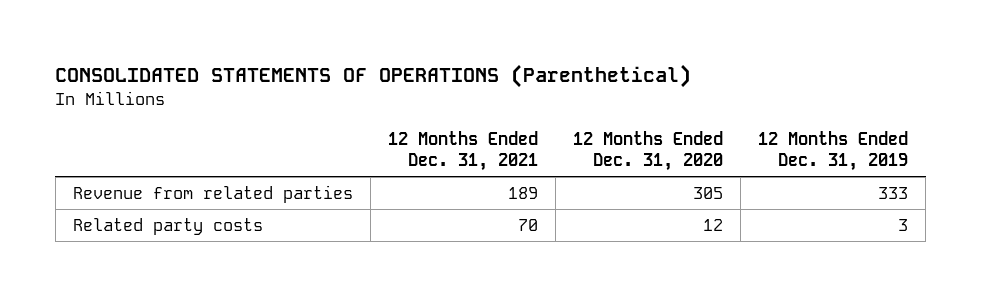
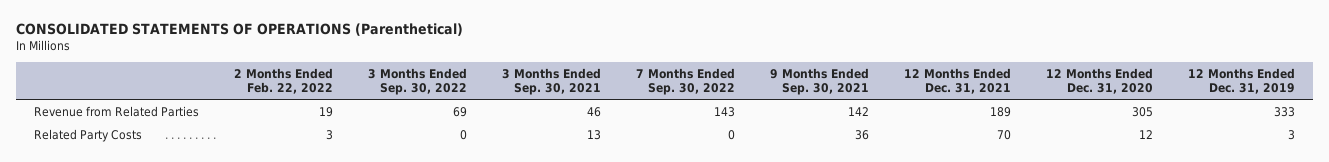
- | 12 Months Ended Dec. 31, 2021 | 12 Months Ended Dec. 31, 2020 | 12 Months Ended Dec. 31, 2019
+ | 2 Months Ended Feb. 22, 2022 | 3 Months Ended Sep. 30, 2022 | 3 Months Ended Sep. 30, 2021 | 7 Months Ended Sep. 30, 2022 | 9 Months Ended Sep. 30, 2021 | 12 Months Ended Dec. 31, 2021 | 12 Months Ended Dec. 31, 2020 | 12 Months Ended Dec. 31, 2019
- Revenue from related parties | 189 | 305 | 333
- Related party costs | 70 | 12 | 3
+ Revenue from Related Parties | 19 | 69 | 46 | 143 | 142 | 189 | 305 | 333
+ Related Party Costs | 3 | 0 | 13 | 0 | 36 | 70 | 12 | 3

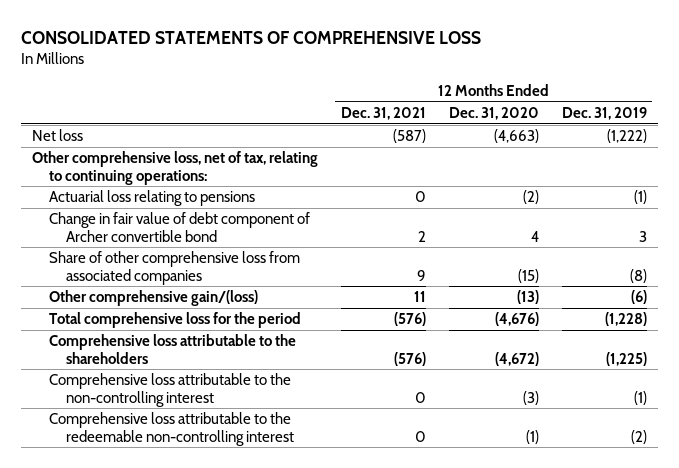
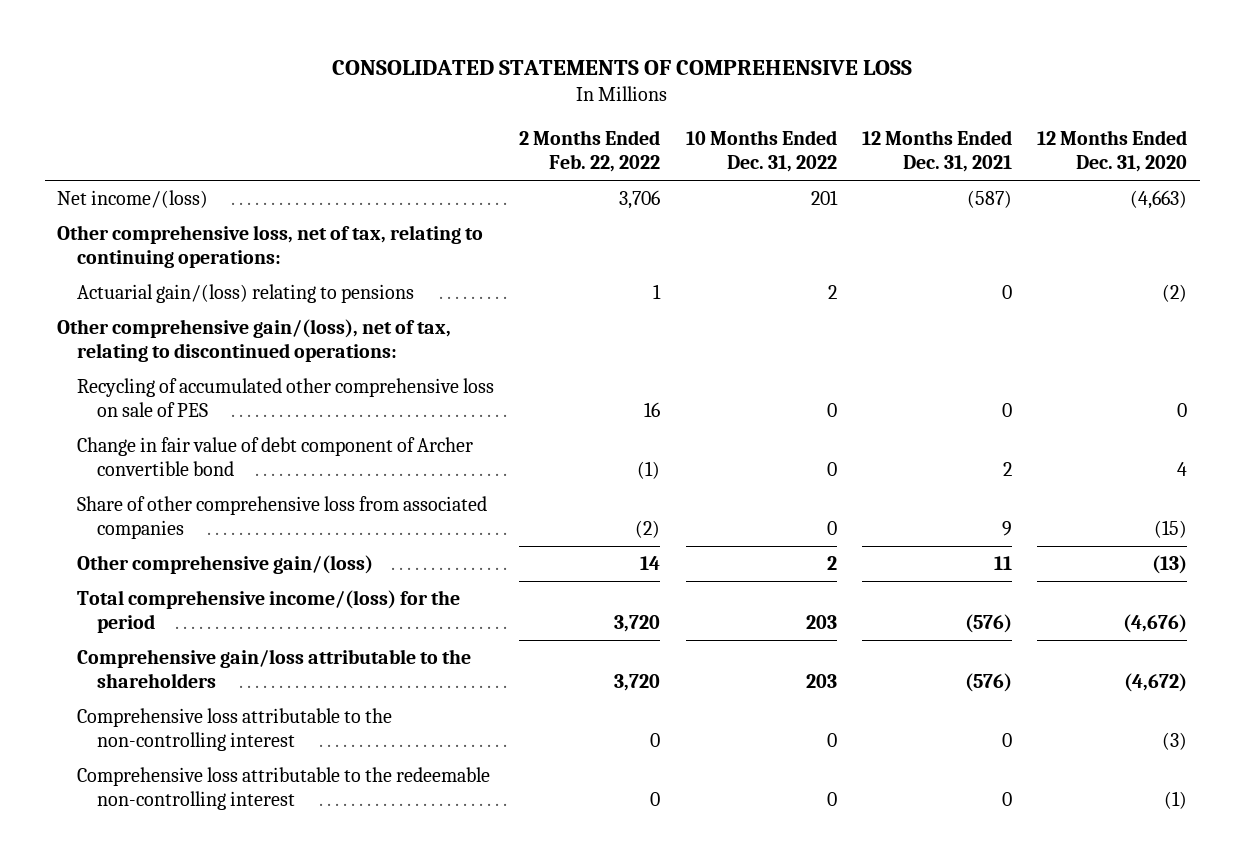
- | 12 Months Ended Dec. 31, 2021 | 12 Months Ended Dec. 31, 2020 | 12 Months Ended Dec. 31, 2019
+ | 2 Months Ended Feb. 22, 2022 | 10 Months Ended Dec. 31, 2022 | 12 Months Ended Dec. 31, 2021 | 12 Months Ended Dec. 31, 2020
- Net loss | (587) | (4,663) | (1,222)
+ Net income/(loss) | 3,706 | 201 | (587) | (4,663)
- Actuarial loss relating to pensions | 0 | (2) | (1)
+ Actuarial gain/(loss) relating to pensions | 1 | 2 | 0 | (2)
+ Other comprehensive gain/(loss), net of tax, relating to discontinued operations:
+ Recycling of accumulated other comprehensive loss on sale of PES | 16 | 0 | 0 | 0
- Total comprehensive loss for the period | (576) | (4,676) | (1,228)
- Comprehensive loss attributable to the shareholders | (576) | (4,672) | (1,225)
+ Total comprehensive income/(loss) for the period | 3,720 | 203 | (576) | (4,676)
+ Comprehensive gain/loss attributable to the shareholders | 3,720 | 203 | (576) | (4,672)

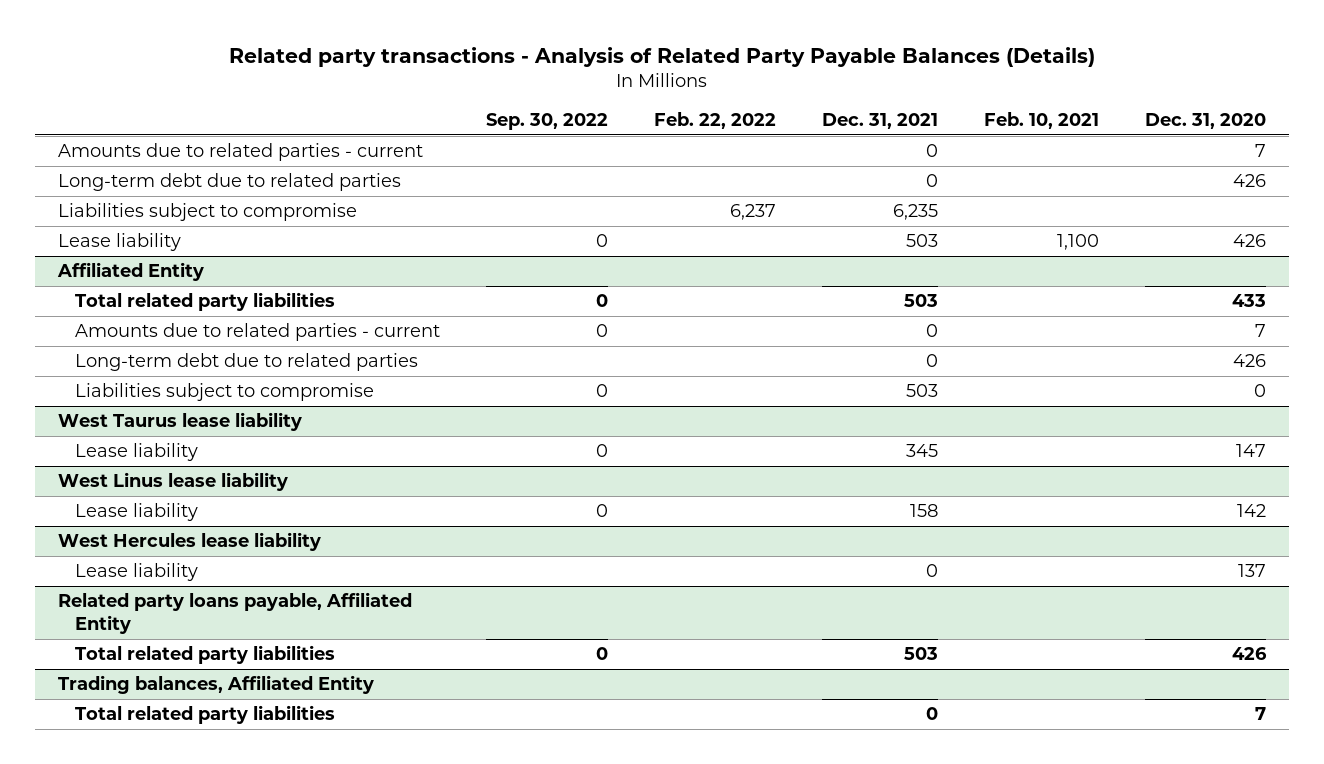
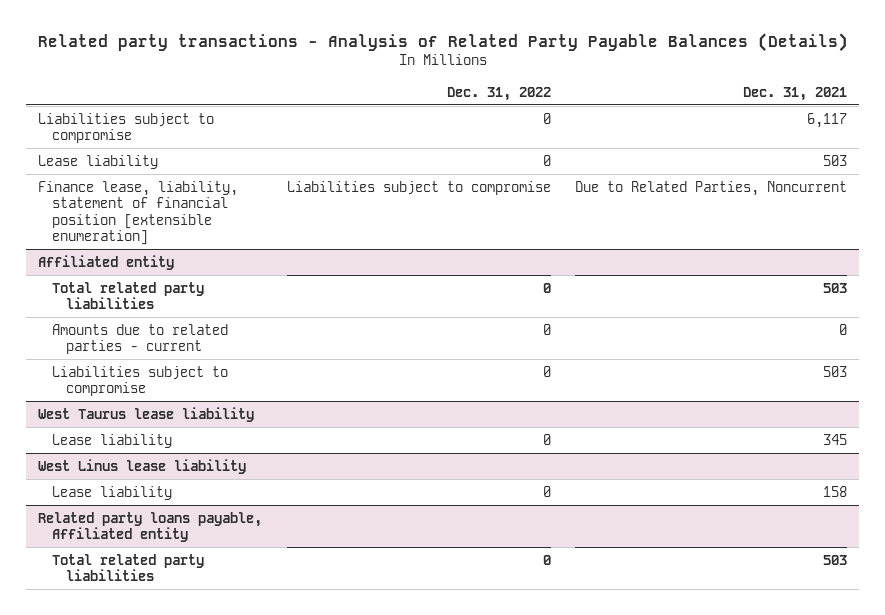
- | Sep. 30, 2022 | Feb. 22, 2022 | Dec. 31, 2021 | Feb. 10, 2021 | Dec. 31, 2020
+ | Dec. 31, 2022 | Dec. 31, 2021
- Amounts due to related parties - current | | | 0 | | 7
- Long-term debt due to related parties | | | 0 | | 426
- Liabilities subject to compromise | | 6,237 | 6,235 | |
+ Liabilities subject to compromise | 0 | 6,117
- Affiliated Entity
+ Finance lease, liability, statement of financial position [extensible enumeration] | Liabilities subject to compromise | Due to Related Parties, Noncurrent
+ Affiliated entity
- Long-term debt due to related parties | | | 0 | | 426
- West Hercules lease liability
- Lease liability | | | 0 | | 137
- Related party loans payable, Affiliated Entity
+ Related party loans payable, Affiliated entity
- Trading balances, Affiliated Entity
- Total related party liabilities | | | 0 | | 7

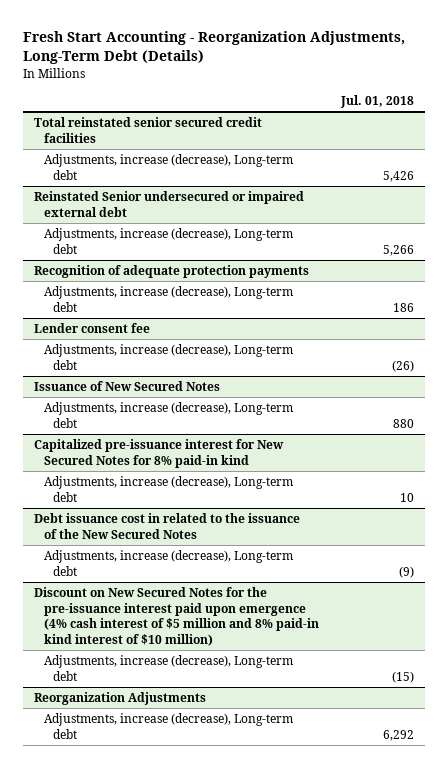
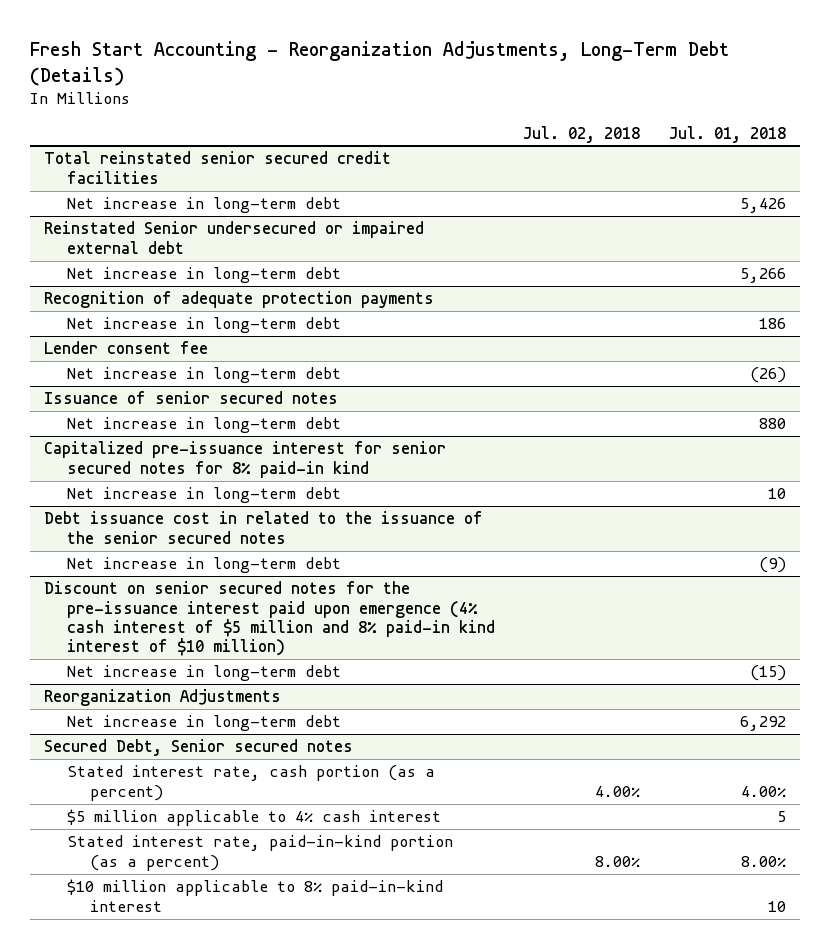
- | Jul. 01, 2018
+ | Jul. 02, 2018 | Jul. 01, 2018
@ Total reinstated senior secured credit facilities
- Adjustments, increase (decrease), Long-term debt | 5,426
+ Net increase in long-term debt | | 5,426
@ Reinstated Senior undersecured or impaired external debt
- Adjustments, increase (decrease), Long-term debt | 5,266
+ Net increase in long-term debt | | 5,266
@ Recognition of adequate protection payments
- Adjustments, increase (decrease), Long-term debt | 186
+ Net increase in long-term debt | | 186
@ Lender consent fee
- Adjustments, increase (decrease), Long-term debt | (26)
- Issuance of New Secured Notes
- Adjustments, increase (decrease), Long-term debt | 880
- Capitalized pre-issuance interest for New Secured Notes for 8% paid-in kind
- Adjustments, increase (decrease), Long-term debt | 10
- Debt issuance cost in related to the issuance of the New Secured Notes
- Adjustments, increase (decrease), Long-term debt | (9)
- Discount on New Secured Notes for the pre-issuance interest paid upon emergence (4% cash interest of $5 million and 8% paid-in kind interest of $10 million)
- Adjustments, increase (decrease), Long-term debt | (15)
@ Lender consent fee
+ Net increase in long-term debt | | (26)
+ Issuance of senior secured notes
+ Net increase in long-term debt | | 880
+ Capitalized pre-issuance interest for senior secured notes for 8% paid-in kind
+ Net increase in long-term debt | | 10
+ Debt issuance cost in related to the issuance of the senior secured notes
+ Net increase in long-term debt | | (9)
+ Discount on senior secured notes for the pre-issuance interest paid upon emergence (4% cash interest of $5 million and 8% paid-in kind interest of $10 million)
+ Net increase in long-term debt | | (15)
@ Reorganization Adjustments
- Adjustments, increase (decrease), Long-term debt | 6,292
+ Net increase in long-term debt | | 6,292
+ Secured Debt, Senior secured notes
+ Stated interest rate, cash portion (as a percent) | 4.00% | 4.00%
+ $5 million applicable to 4% cash interest | | 5
+ Stated interest rate, paid-in-kind portion (as a percent) | 8.00% | 8.00%
+ $10 million applicable to 8% paid-in-kind interest | | 10

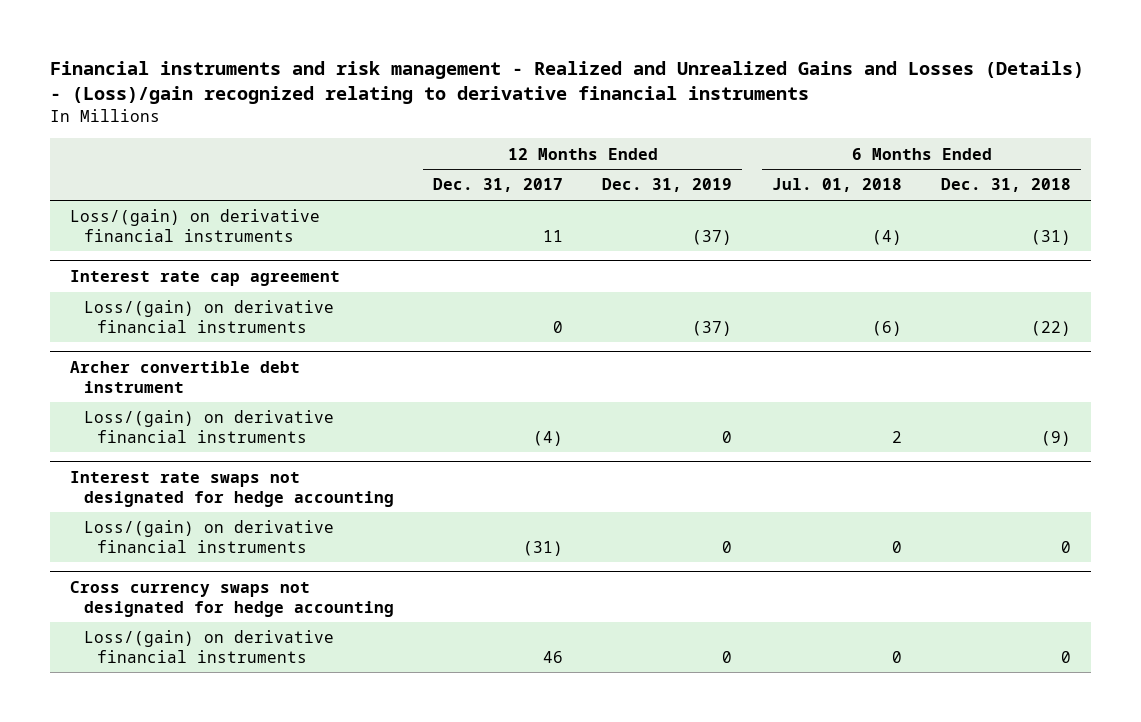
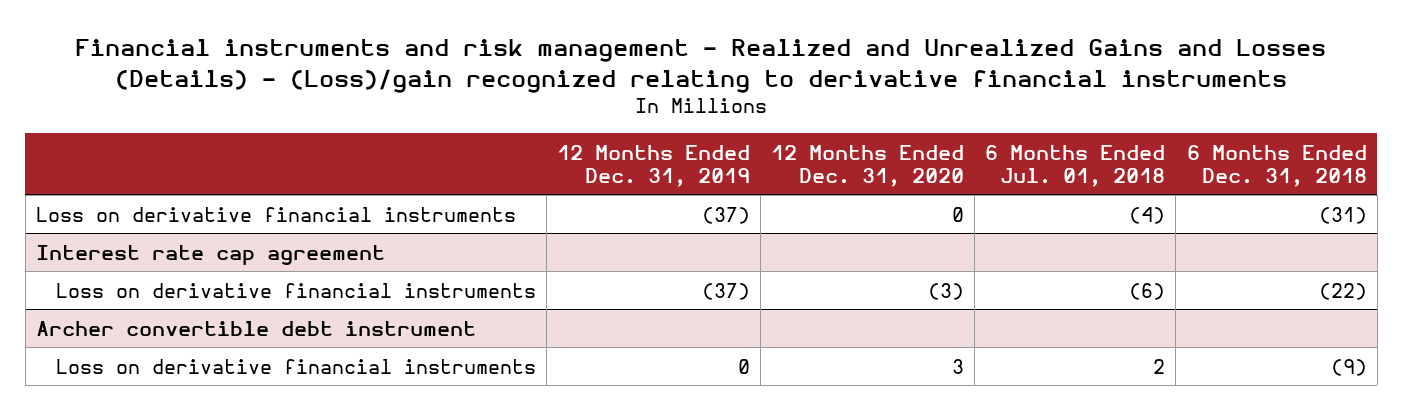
- | 12 Months Ended Dec. 31, 2017 | 12 Months Ended Dec. 31, 2019 | 6 Months Ended Jul. 01, 2018 | 6 Months Ended Dec. 31, 2018
+ | 12 Months Ended Dec. 31, 2019 | 12 Months Ended Dec. 31, 2020 | 6 Months Ended Jul. 01, 2018 | 6 Months Ended Dec. 31, 2018
- Loss/(gain) on derivative financial instruments | 11 | (37) | (4) | (31)
+ Loss on derivative financial instruments | (37) | 0 | (4) | (31)
@ Interest rate cap agreement
- Loss/(gain) on derivative financial instruments | 0 | (37) | (6) | (22)
+ Loss on derivative financial instruments | (37) | (3) | (6) | (22)
@ Archer convertible debt instrument
- Loss/(gain) on derivative financial instruments | (4) | 0 | 2 | (9)
- Interest rate swaps not designated for hedge accounting
- Loss/(gain) on derivative financial instruments | (31) | 0 | 0 | 0
- Cross currency swaps not designated for hedge accounting
- Loss/(gain) on derivative financial instruments | 46 | 0 | 0 | 0
@ Archer convertible debt instrument
+ Loss on derivative financial instruments | 0 | 3 | 2 | (9)

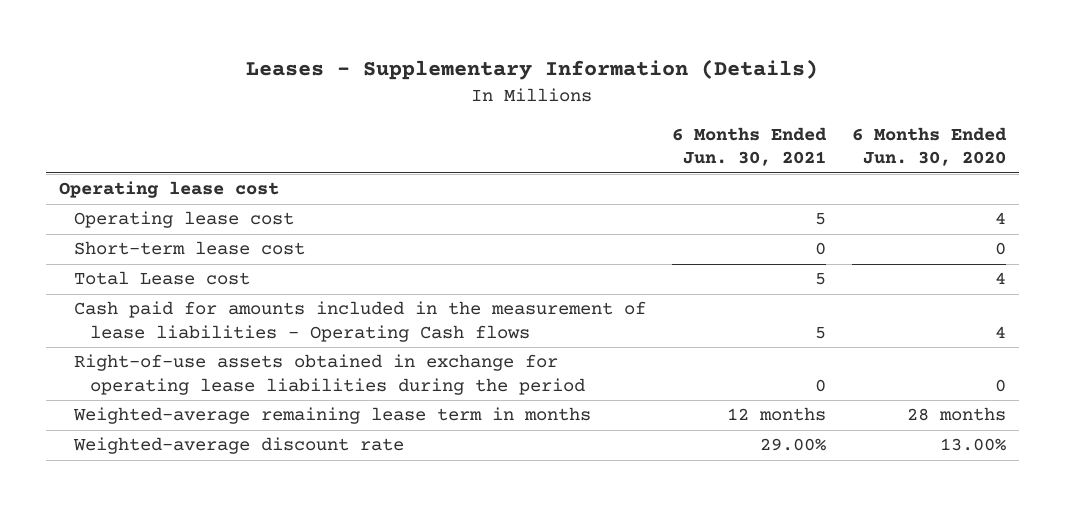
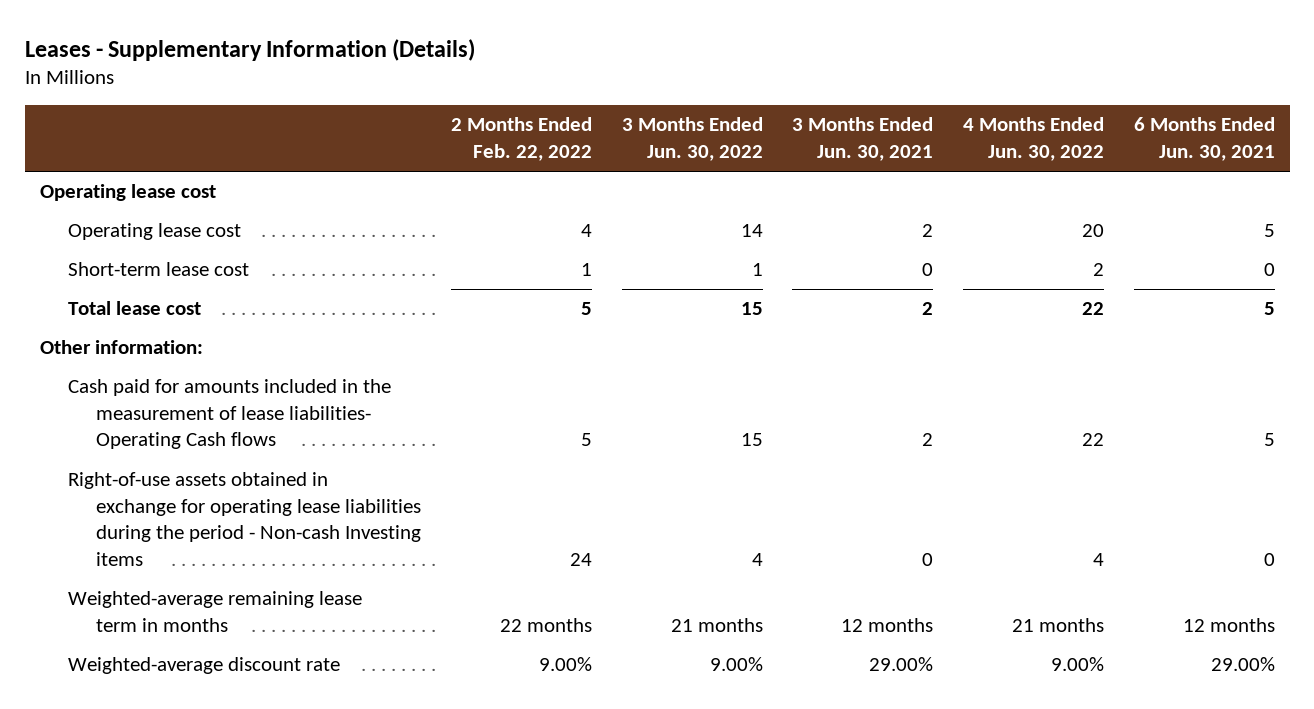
- | 6 Months Ended Jun. 30, 2021 | 6 Months Ended Jun. 30, 2020
+ | 2 Months Ended Feb. 22, 2022 | 3 Months Ended Jun. 30, 2022 | 3 Months Ended Jun. 30, 2021 | 4 Months Ended Jun. 30, 2022 | 6 Months Ended Jun. 30, 2021
- Total Lease cost | 5 | 4
- Cash paid for amounts included in the measurement of lease liabilities - Operating Cash flows | 5 | 4
- Right-of-use assets obtained in exchange for operating lease liabilities during the period | 0 | 0
+ Total lease cost | 5 | 15 | 2 | 22 | 5
+ Other information:
+ Cash paid for amounts included in the measurement of lease liabilities- Operating Cash flows | 5 | 15 | 2 | 22 | 5
+ Right-of-use assets obtained in exchange for operating lease liabilities during the period - Non-cash Investing items | 24 | 4 | 0 | 4 | 0

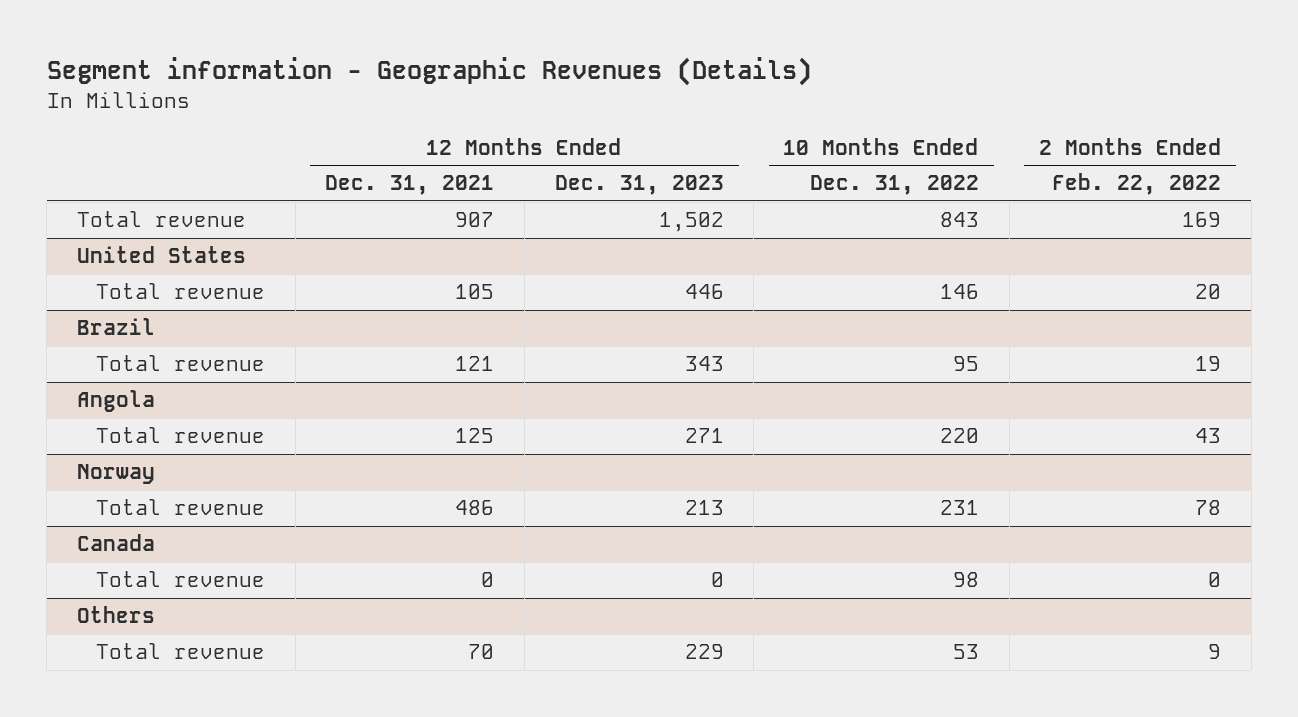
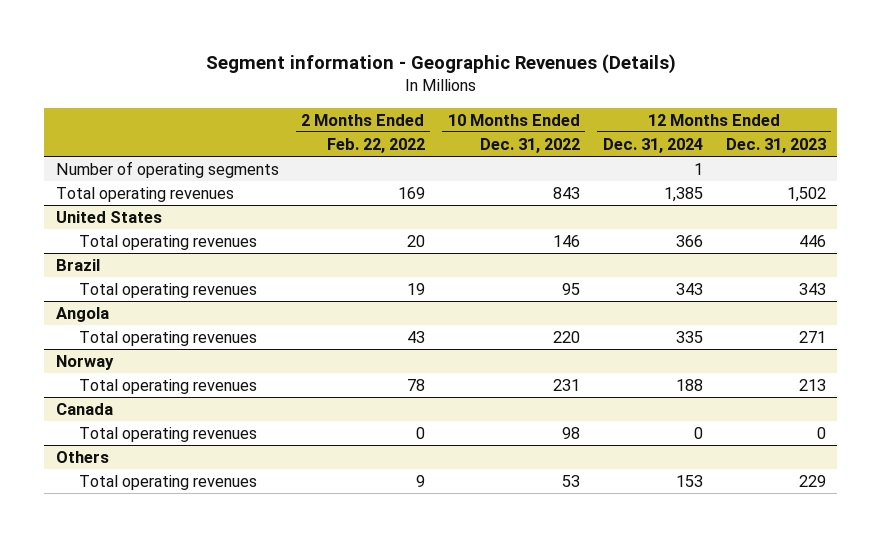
- | 12 Months Ended Dec. 31, 2021 | 12 Months Ended Dec. 31, 2023 | 10 Months Ended Dec. 31, 2022 | 2 Months Ended Feb. 22, 2022
+ | 2 Months Ended Feb. 22, 2022 | 10 Months Ended Dec. 31, 2022 | 12 Months Ended Dec. 31, 2024 | 12 Months Ended Dec. 31, 2023
- Total revenue | 907 | 1,502 | 843 | 169
+ Number of operating segments | | | 1 |
+ Total operating revenues | 169 | 843 | 1,385 | 1,502
@ United States
- Total revenue | 105 | 446 | 146 | 20
+ Total operating revenues | 20 | 146 | 366 | 446
@ Brazil
- Total revenue | 121 | 343 | 95 | 19
+ Total operating revenues | 19 | 95 | 343 | 343
@ Angola
- Total revenue | 125 | 271 | 220 | 43
+ Total operating revenues | 43 | 220 | 335 | 271
@ Norway
- Total revenue | 486 | 213 | 231 | 78
+ Total operating revenues | 78 | 231 | 188 | 213
@ Canada
- Total revenue | 0 | 0 | 98 | 0
+ Total operating revenues | 0 | 98 | 0 | 0
@ Others
- Total revenue | 70 | 229 | 53 | 9
+ Total operating revenues | 9 | 53 | 153 | 229

